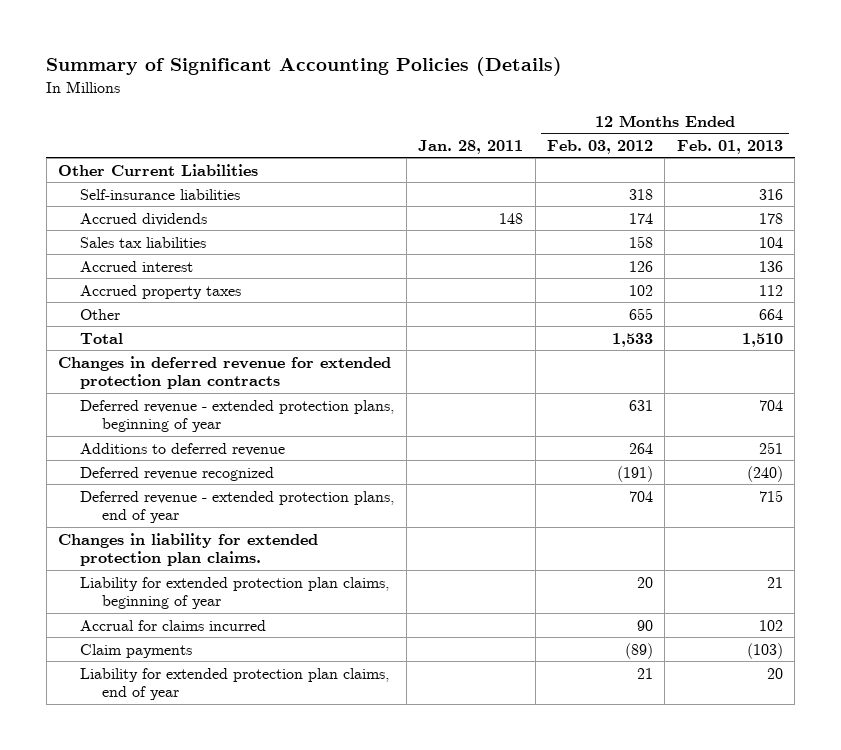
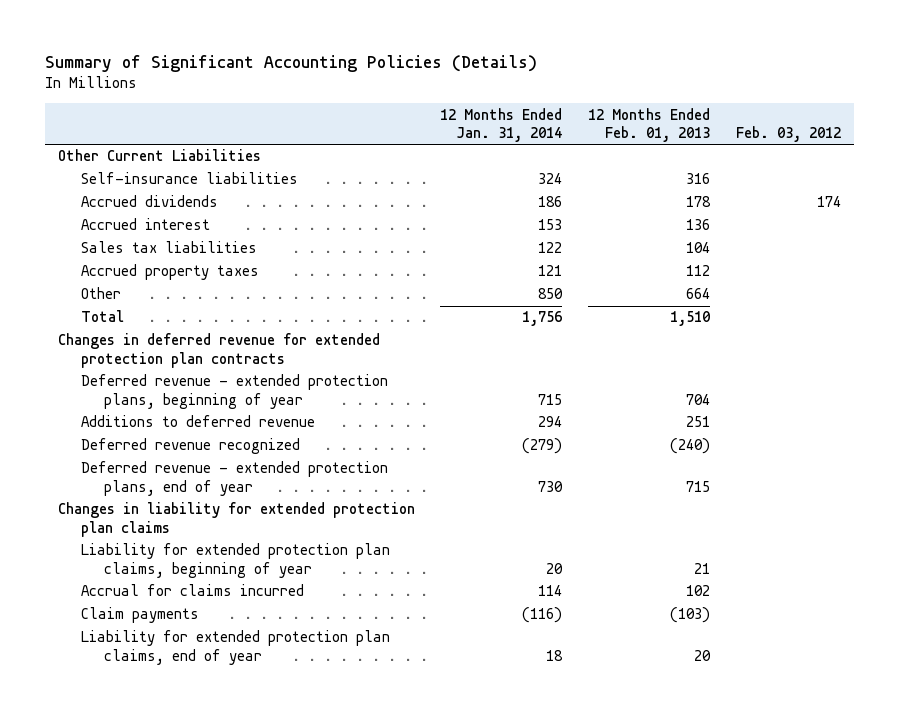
- | Jan. 28, 2011 | 12 Months Ended Feb. 03, 2012 | 12 Months Ended Feb. 01, 2013
+ | 12 Months Ended Jan. 31, 2014 | 12 Months Ended Feb. 01, 2013 | Feb. 03, 2012
moved down: Sales tax liabilities | 122 | 104 |
- Changes in liability for extended protection plan claims.
+ Changes in liability for extended protection plan claims

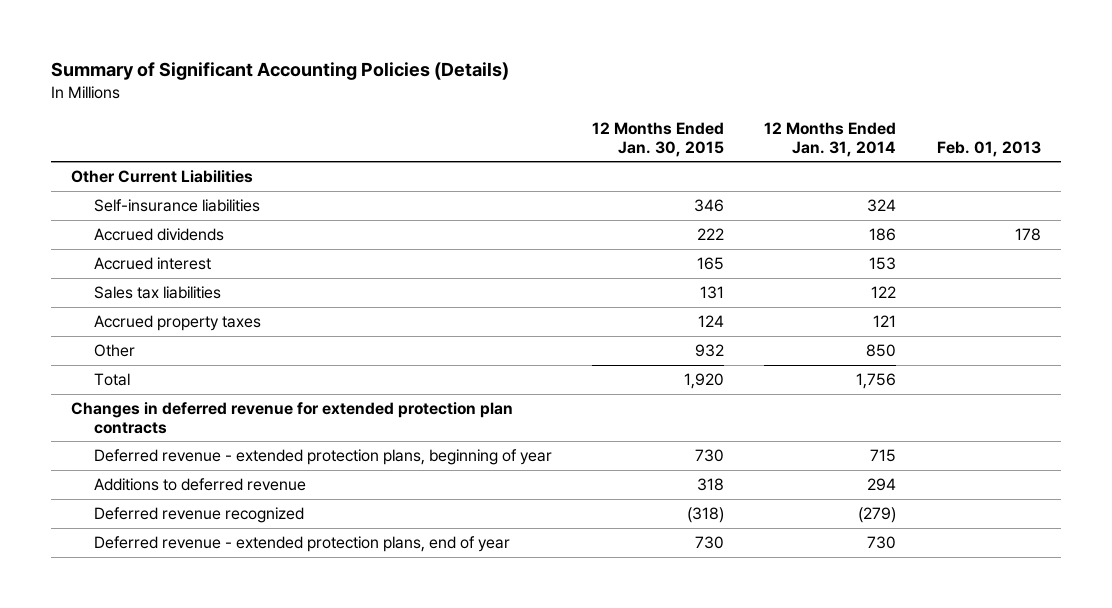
- | 12 Months Ended Jan. 31, 2014 | 12 Months Ended Feb. 01, 2013 | Feb. 03, 2012
+ | 12 Months Ended Jan. 30, 2015 | 12 Months Ended Jan. 31, 2014 | Feb. 01, 2013
- Changes in liability for extended protection plan claims
- Liability for extended protection plan claims, beginning of year | 20 | 21 |
- Accrual for claims incurred | 114 | 102 |
- Claim payments | (116) | (103) |
- Liability for extended protection plan claims, end of year | 18 | 20 |

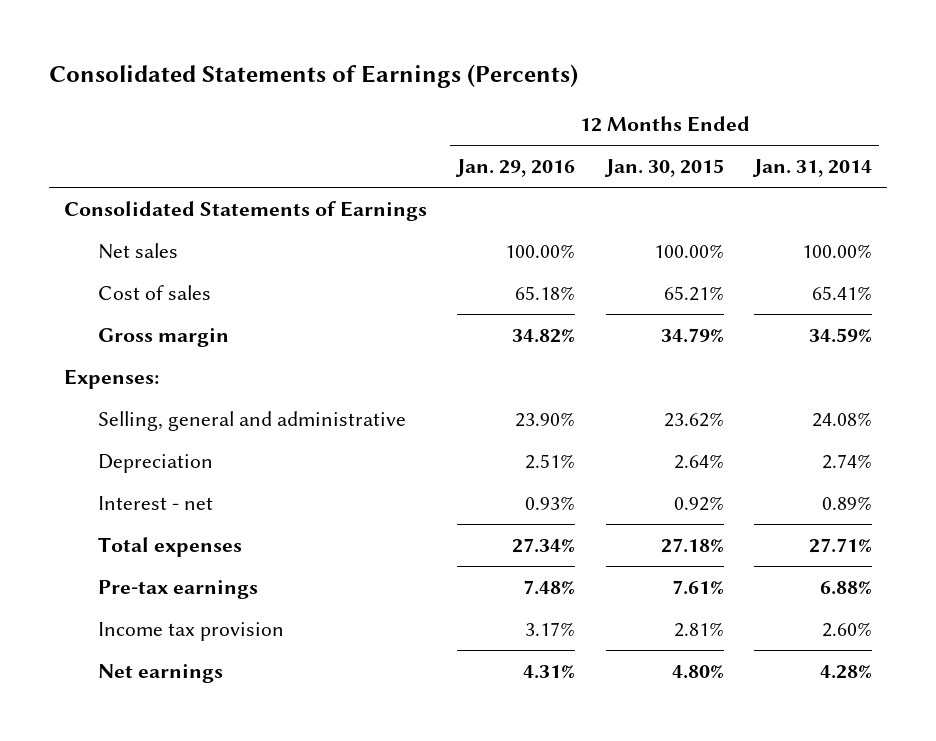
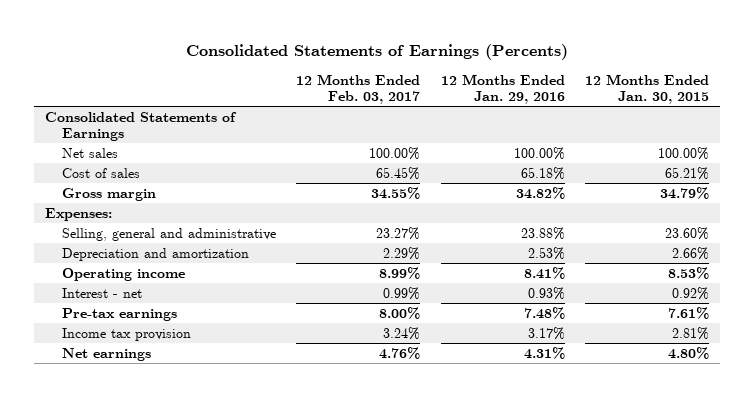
- | 12 Months Ended Jan. 29, 2016 | 12 Months Ended Jan. 30, 2015 | 12 Months Ended Jan. 31, 2014
+ | 12 Months Ended Feb. 03, 2017 | 12 Months Ended Jan. 29, 2016 | 12 Months Ended Jan. 30, 2015
- Selling, general and administrative | 23.90% | 23.62% | 24.08%
- Depreciation | 2.51% | 2.64% | 2.74%
+ Selling, general and administrative | 23.27% | 23.88% | 23.60%
+ Depreciation and amortization | 2.29% | 2.53% | 2.66%
+ Operating income | 8.99% | 8.41% | 8.53%
- Total expenses | 27.34% | 27.18% | 27.71%

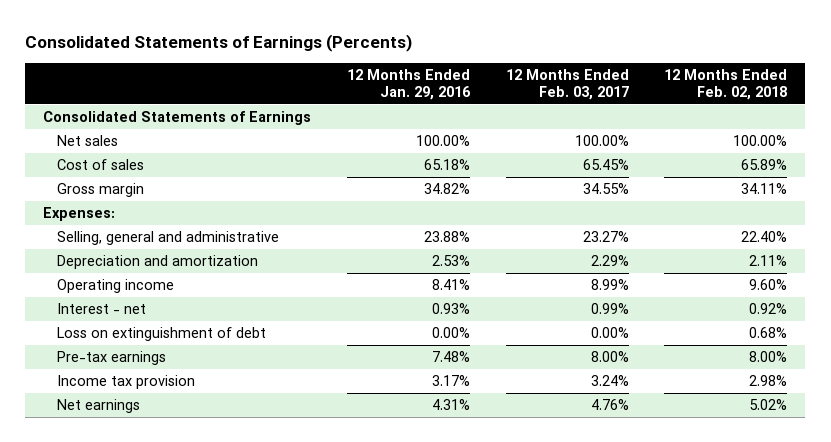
- | 12 Months Ended Feb. 03, 2017 | 12 Months Ended Jan. 29, 2016 | 12 Months Ended Jan. 30, 2015
+ | 12 Months Ended Jan. 29, 2016 | 12 Months Ended Feb. 03, 2017 | 12 Months Ended Feb. 02, 2018
+ Loss on extinguishment of debt | 0.00% | 0.00% | 0.68%

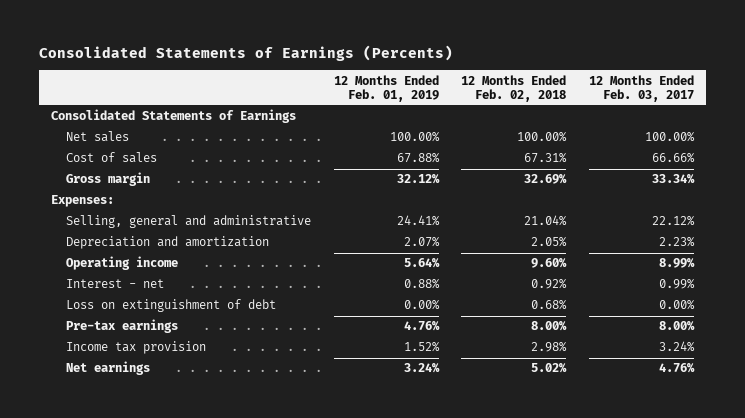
- | 12 Months Ended Jan. 29, 2016 | 12 Months Ended Feb. 03, 2017 | 12 Months Ended Feb. 02, 2018
+ | 12 Months Ended Feb. 01, 2019 | 12 Months Ended Feb. 02, 2018 | 12 Months Ended Feb. 03, 2017
- Cost of sales | 65.18% | 65.45% | 65.89%
- Gross margin | 34.82% | 34.55% | 34.11%
+ Cost of sales | 67.88% | 67.31% | 66.66%
+ Gross margin | 32.12% | 32.69% | 33.34%
- Selling, general and administrative | 23.88% | 23.27% | 22.40%
- Depreciation and amortization | 2.53% | 2.29% | 2.11%
+ Selling, general and administrative | 24.41% | 21.04% | 22.12%
+ Depreciation and amortization | 2.07% | 2.05% | 2.23%

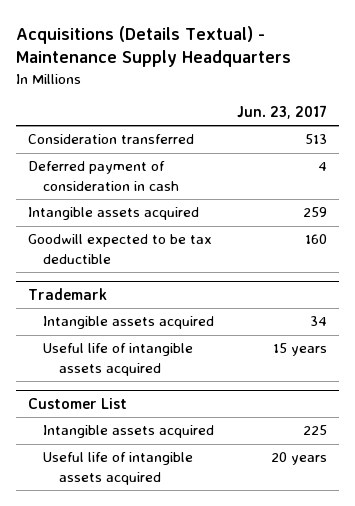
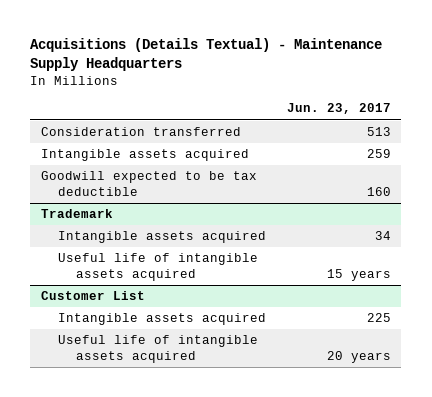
- Deferred payment of consideration in cash | 4

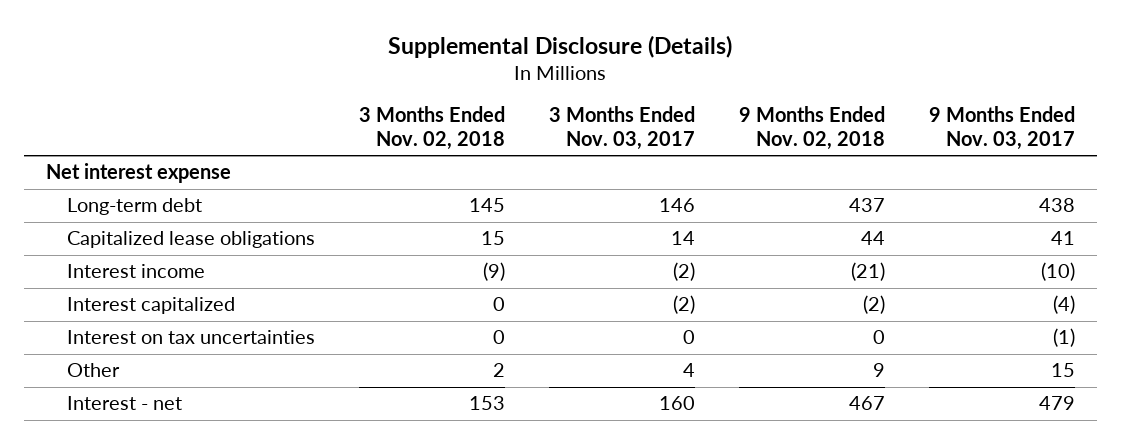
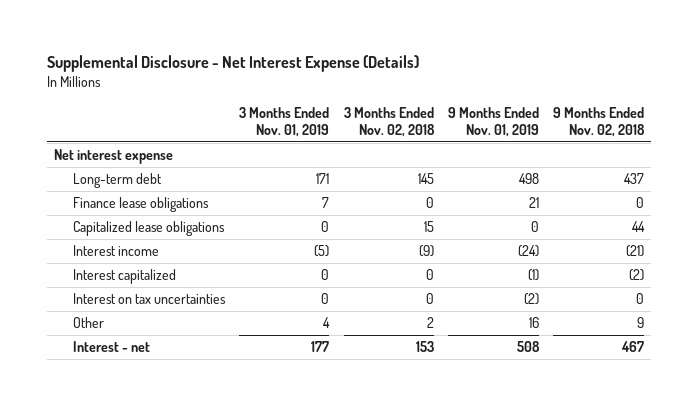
- Supplemental Disclosure (Details)
+ Supplemental Disclosure - Net Interest Expense (Details)
- | 3 Months Ended Nov. 02, 2018 | 3 Months Ended Nov. 03, 2017 | 9 Months Ended Nov. 02, 2018 | 9 Months Ended Nov. 03, 2017
+ | 3 Months Ended Nov. 01, 2019 | 3 Months Ended Nov. 02, 2018 | 9 Months Ended Nov. 01, 2019 | 9 Months Ended Nov. 02, 2018
+ Finance lease obligations | 7 | 0 | 21 | 0

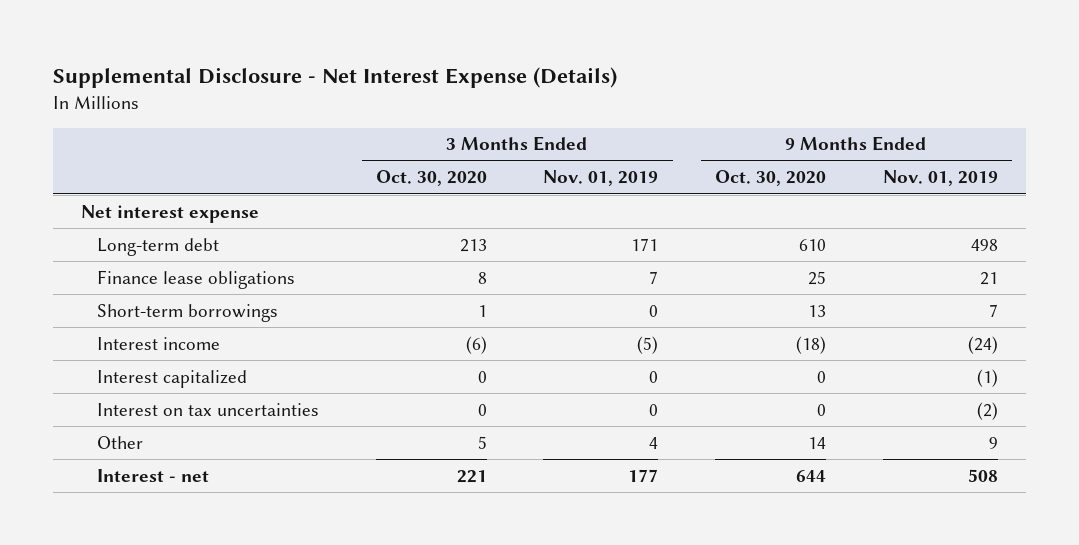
- | 3 Months Ended Nov. 01, 2019 | 3 Months Ended Nov. 02, 2018 | 9 Months Ended Nov. 01, 2019 | 9 Months Ended Nov. 02, 2018
+ | 3 Months Ended Oct. 30, 2020 | 3 Months Ended Nov. 01, 2019 | 9 Months Ended Oct. 30, 2020 | 9 Months Ended Nov. 01, 2019
- Capitalized lease obligations | 0 | 15 | 0 | 44
+ Short-term borrowings | 1 | 0 | 13 | 7
- Other | 4 | 2 | 16 | 9
+ Other | 5 | 4 | 14 | 9

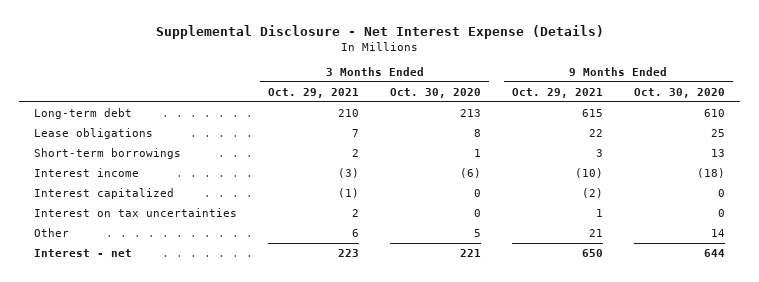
- | 3 Months Ended Oct. 30, 2020 | 3 Months Ended Nov. 01, 2019 | 9 Months Ended Oct. 30, 2020 | 9 Months Ended Nov. 01, 2019
+ | 3 Months Ended Oct. 29, 2021 | 3 Months Ended Oct. 30, 2020 | 9 Months Ended Oct. 29, 2021 | 9 Months Ended Oct. 30, 2020
- Net interest expense
- Finance lease obligations | 8 | 7 | 25 | 21
+ Lease obligations | 7 | 8 | 22 | 25

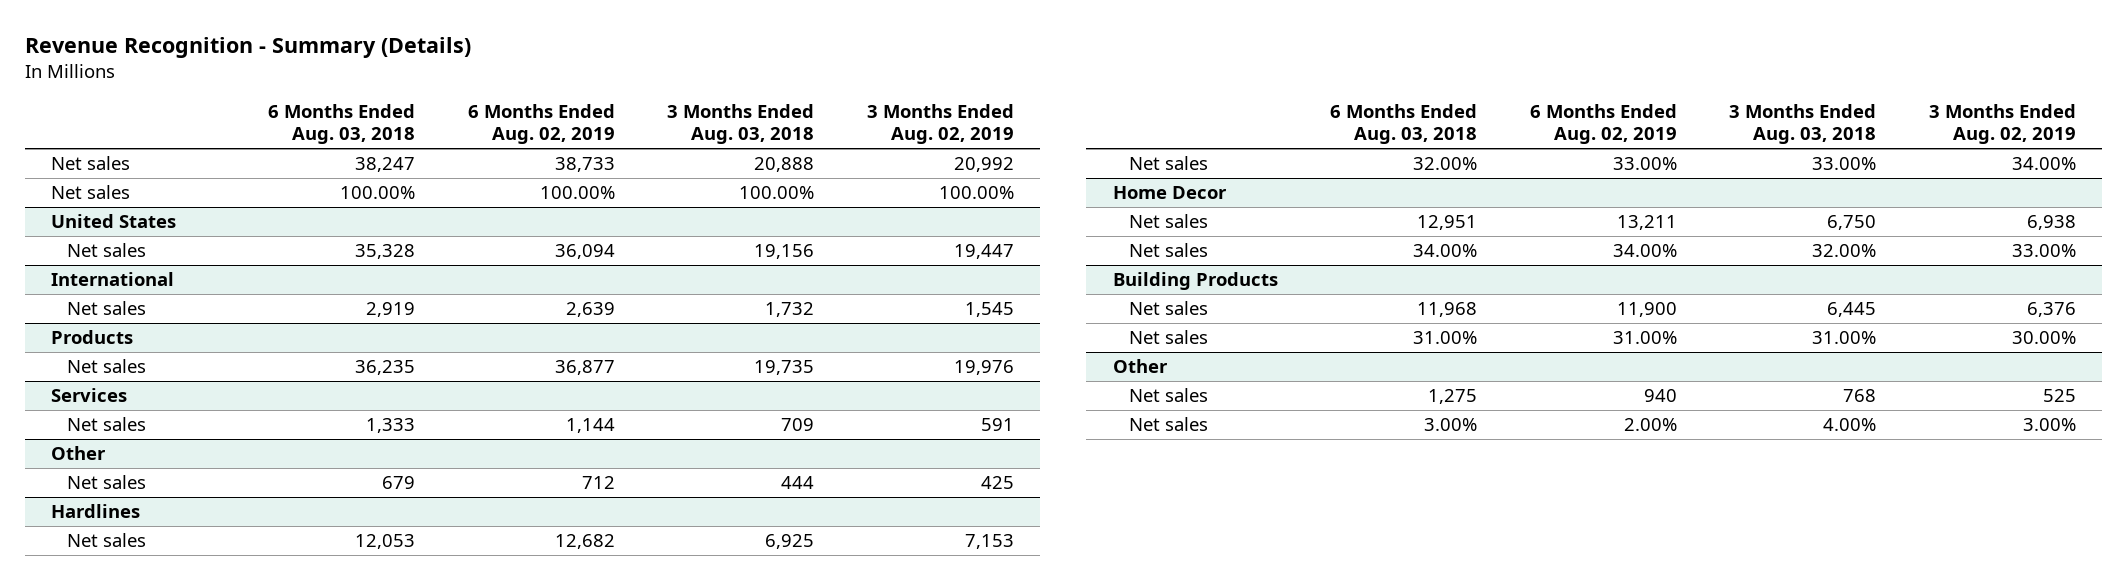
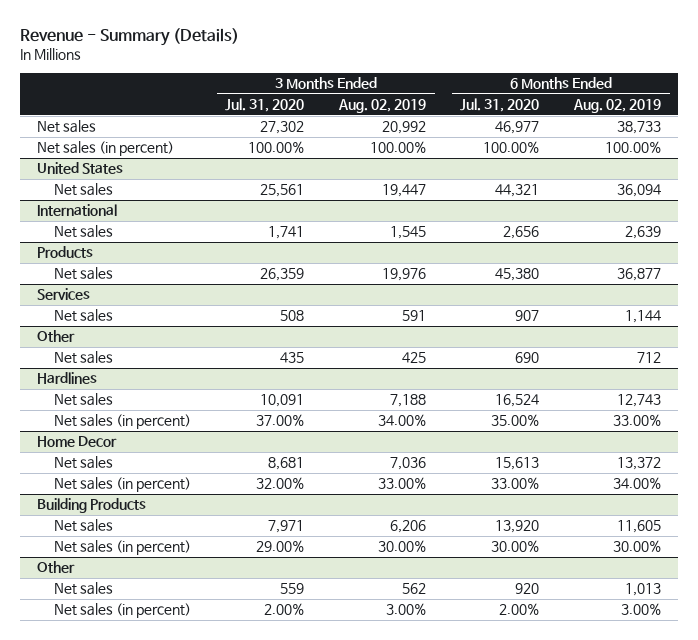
- Revenue Recognition - Summary (Details)
+ Revenue - Summary (Details)
- | 6 Months Ended Aug. 03, 2018 | 6 Months Ended Aug. 02, 2019 | 3 Months Ended Aug. 03, 2018 | 3 Months Ended Aug. 02, 2019
+ | 3 Months Ended Jul. 31, 2020 | 3 Months Ended Aug. 02, 2019 | 6 Months Ended Jul. 31, 2020 | 6 Months Ended Aug. 02, 2019
- Net sales | 100.00% | 100.00% | 100.00% | 100.00%
+ Net sales (in percent) | 100.00% | 100.00% | 100.00% | 100.00%
@ Hardlines
- Net sales | 12,053 | 12,682 | 6,925 | 7,153
- Net sales | 32.00% | 33.00% | 33.00% | 34.00%
+ Net sales | 10,091 | 7,188 | 16,524 | 12,743
+ Net sales (in percent) | 37.00% | 34.00% | 35.00% | 33.00%
@ Home Decor
- Net sales | 12,951 | 13,211 | 6,750 | 6,938
- Net sales | 34.00% | 34.00% | 32.00% | 33.00%
+ Net sales | 8,681 | 7,036 | 15,613 | 13,372
+ Net sales (in percent) | 32.00% | 33.00% | 33.00% | 34.00%
@ Building Products
- Net sales | 11,968 | 11,900 | 6,445 | 6,376
- Net sales | 31.00% | 31.00% | 31.00% | 30.00%
+ Net sales | 7,971 | 6,206 | 13,920 | 11,605
+ Net sales (in percent) | 29.00% | 30.00% | 30.00% | 30.00%
@ Other
- Net sales | 1,275 | 940 | 768 | 525
- Net sales | 3.00% | 2.00% | 4.00% | 3.00%
+ Net sales | 559 | 562 | 920 | 1,013
+ Net sales (in percent) | 2.00% | 3.00% | 2.00% | 3.00%

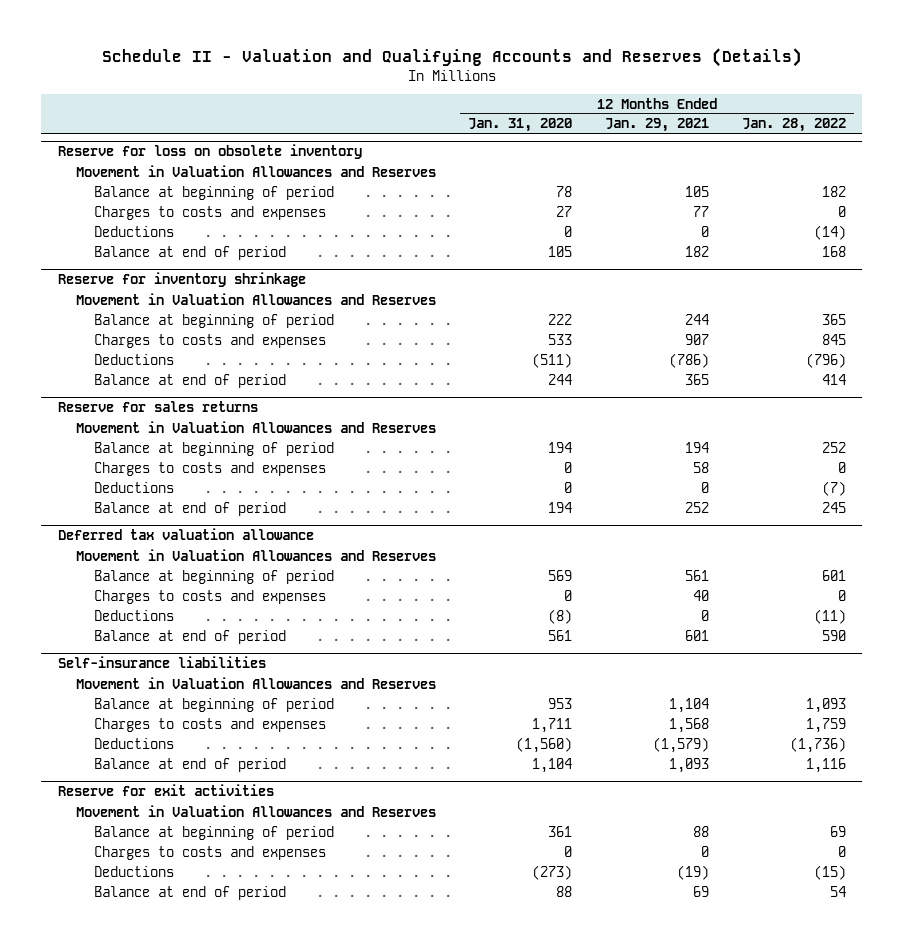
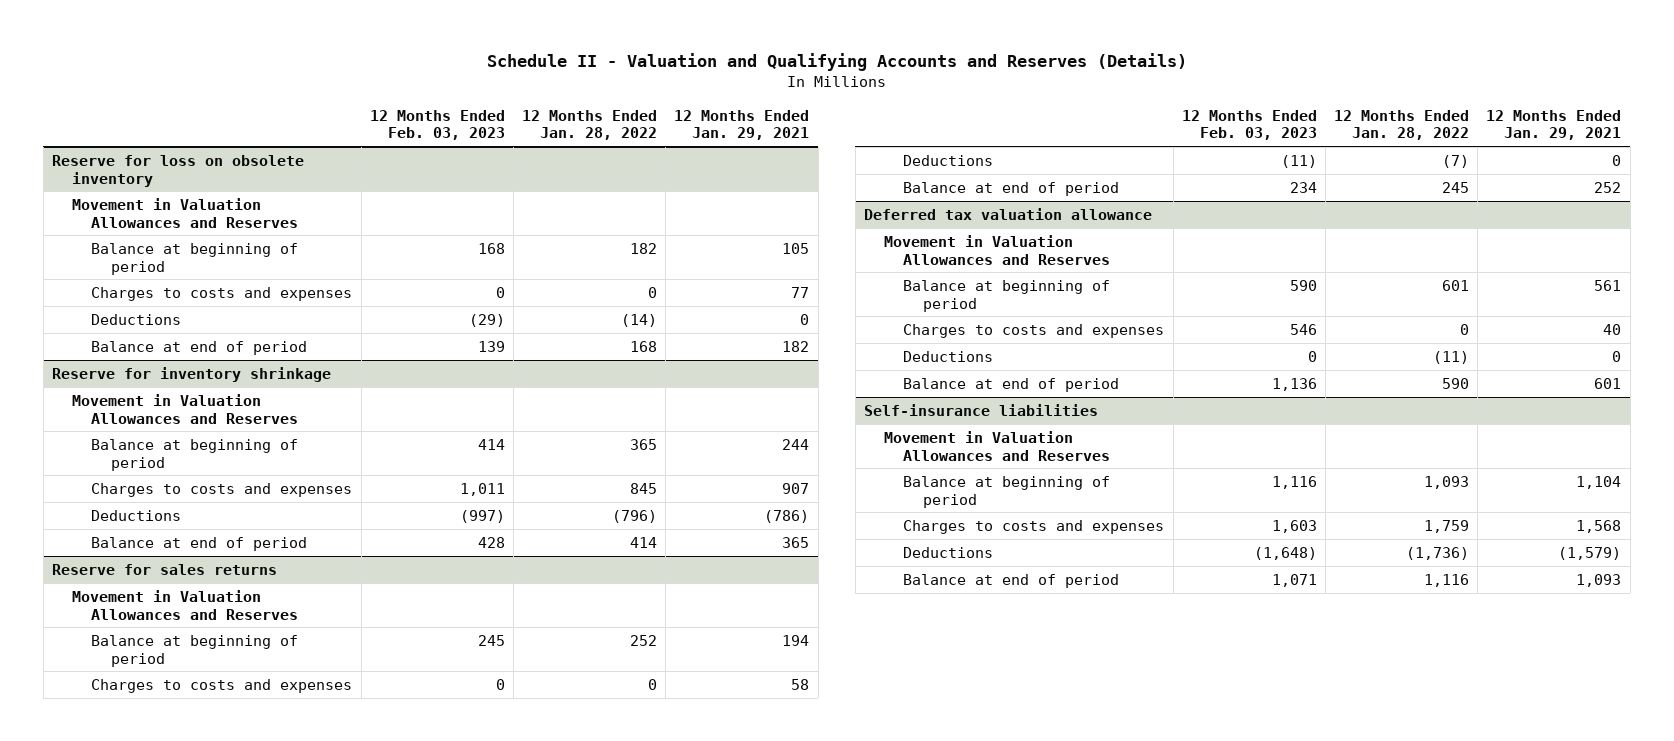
- | 12 Months Ended Jan. 31, 2020 | 12 Months Ended Jan. 29, 2021 | 12 Months Ended Jan. 28, 2022
+ | 12 Months Ended Feb. 03, 2023 | 12 Months Ended Jan. 28, 2022 | 12 Months Ended Jan. 29, 2021
- Reserve for exit activities
- Movement in Valuation Allowances and Reserves
- Balance at beginning of period | 361 | 88 | 69
- Charges to costs and expenses | 0 | 0 | 0
- Deductions | (273) | (19) | (15)
- Balance at end of period | 88 | 69 | 54

